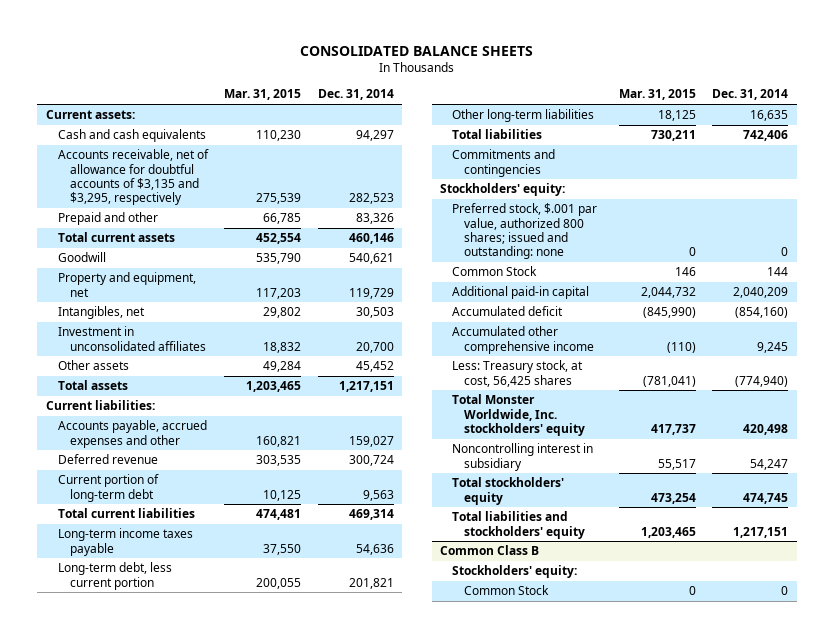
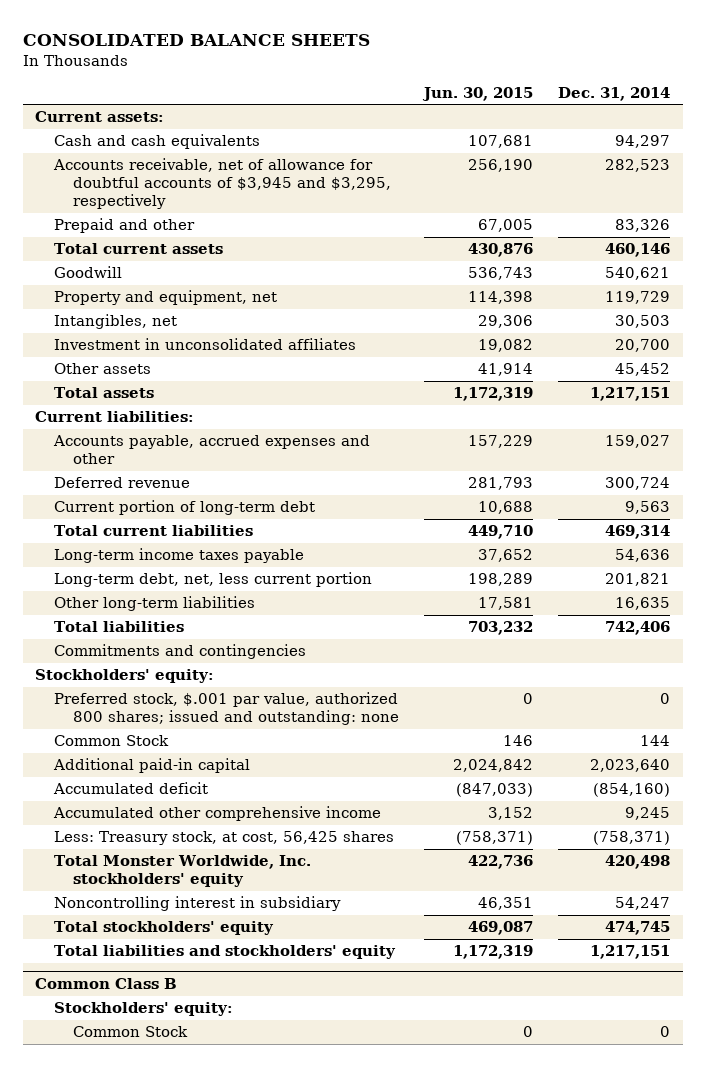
- | Mar. 31, 2015 | Dec. 31, 2014
+ | Jun. 30, 2015 | Dec. 31, 2014
- Accounts receivable, net of allowance for doubtful accounts of $3,135 and $3,295, respectively | 275,539 | 282,523
+ Accounts receivable, net of allowance for doubtful accounts of $3,945 and $3,295, respectively | 256,190 | 282,523
- Long-term debt, less current portion | 200,055 | 201,821
+ Long-term debt, net, less current portion | 198,289 | 201,821
- Additional paid-in capital | 2,044,732 | 2,040,209
+ Additional paid-in capital | 2,024,842 | 2,023,640
- Less: Treasury stock, at cost, 56,425 shares | (781,041) | (774,940)
+ Less: Treasury stock, at cost, 56,425 shares | (758,371) | (758,371)

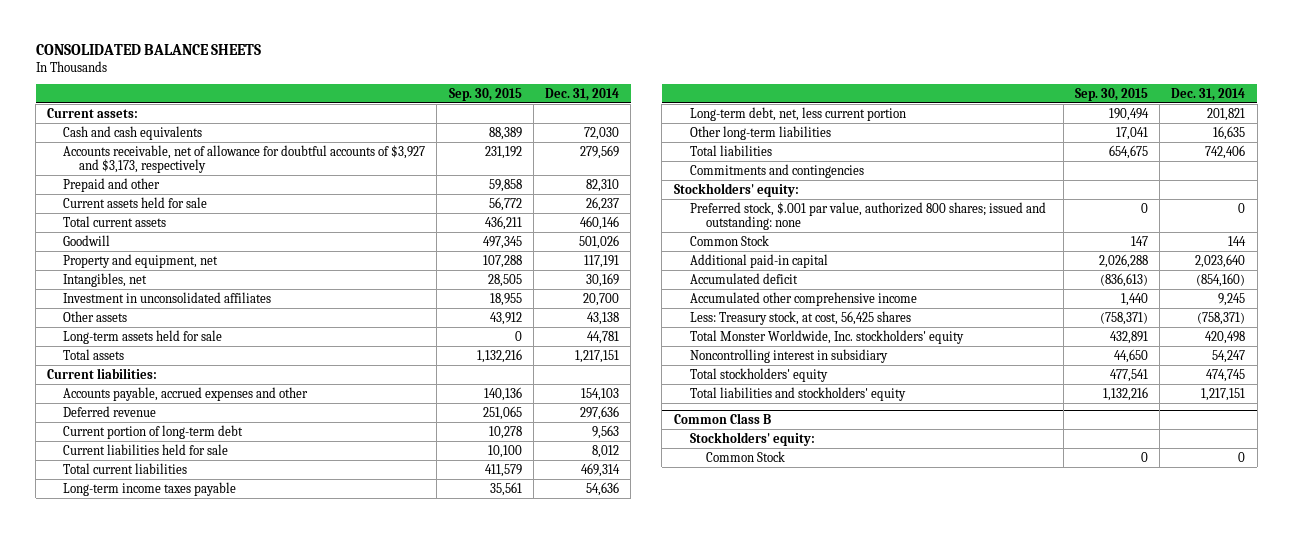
- | Jun. 30, 2015 | Dec. 31, 2014
+ | Sep. 30, 2015 | Dec. 31, 2014
- Cash and cash equivalents | 107,681 | 94,297
- Accounts receivable, net of allowance for doubtful accounts of $3,945 and $3,295, respectively | 256,190 | 282,523
- Prepaid and other | 67,005 | 83,326
+ Cash and cash equivalents | 88,389 | 72,030
+ Accounts receivable, net of allowance for doubtful accounts of $3,927 and $3,173, respectively | 231,192 | 279,569
+ Prepaid and other | 59,858 | 82,310
+ Current assets held for sale | 56,772 | 26,237
- Goodwill | 536,743 | 540,621
- Property and equipment, net | 114,398 | 119,729
- Intangibles, net | 29,306 | 30,503
+ Goodwill | 497,345 | 501,026
+ Property and equipment, net | 107,288 | 117,191
+ Intangibles, net | 28,505 | 30,169
- Other assets | 41,914 | 45,452
+ Other assets | 43,912 | 43,138
+ Long-term assets held for sale | 0 | 44,781
- Accounts payable, accrued expenses and other | 157,229 | 159,027
- Deferred revenue | 281,793 | 300,724
+ Accounts payable, accrued expenses and other | 140,136 | 154,103
+ Deferred revenue | 251,065 | 297,636
+ Current liabilities held for sale | 10,100 | 8,012

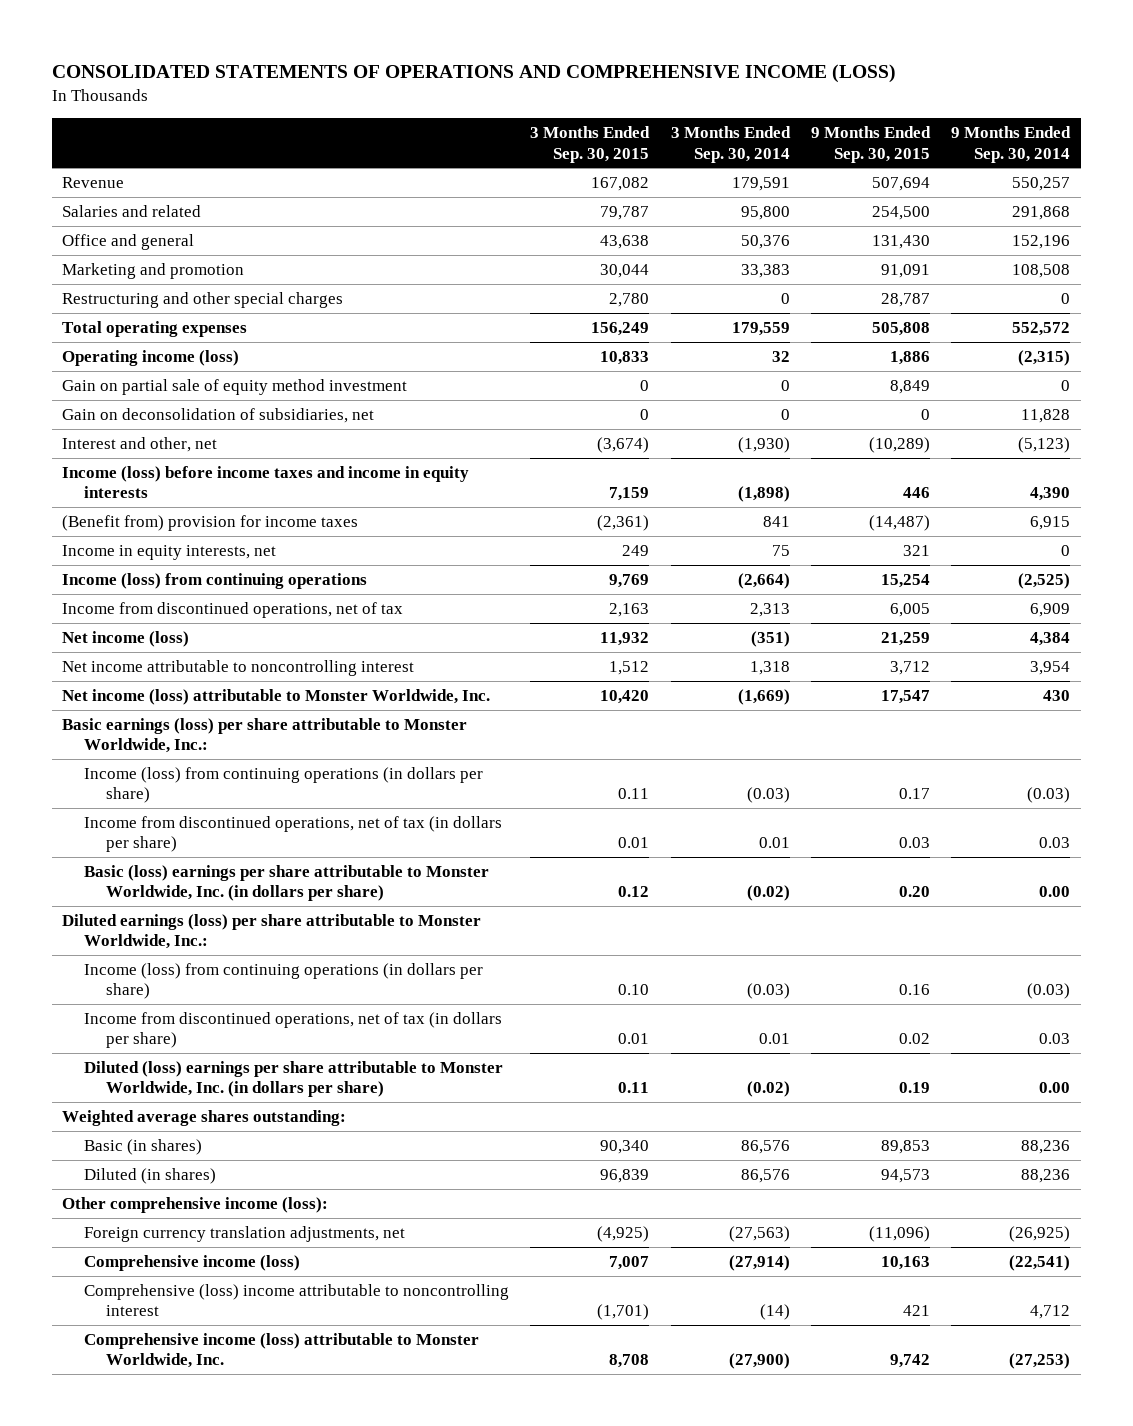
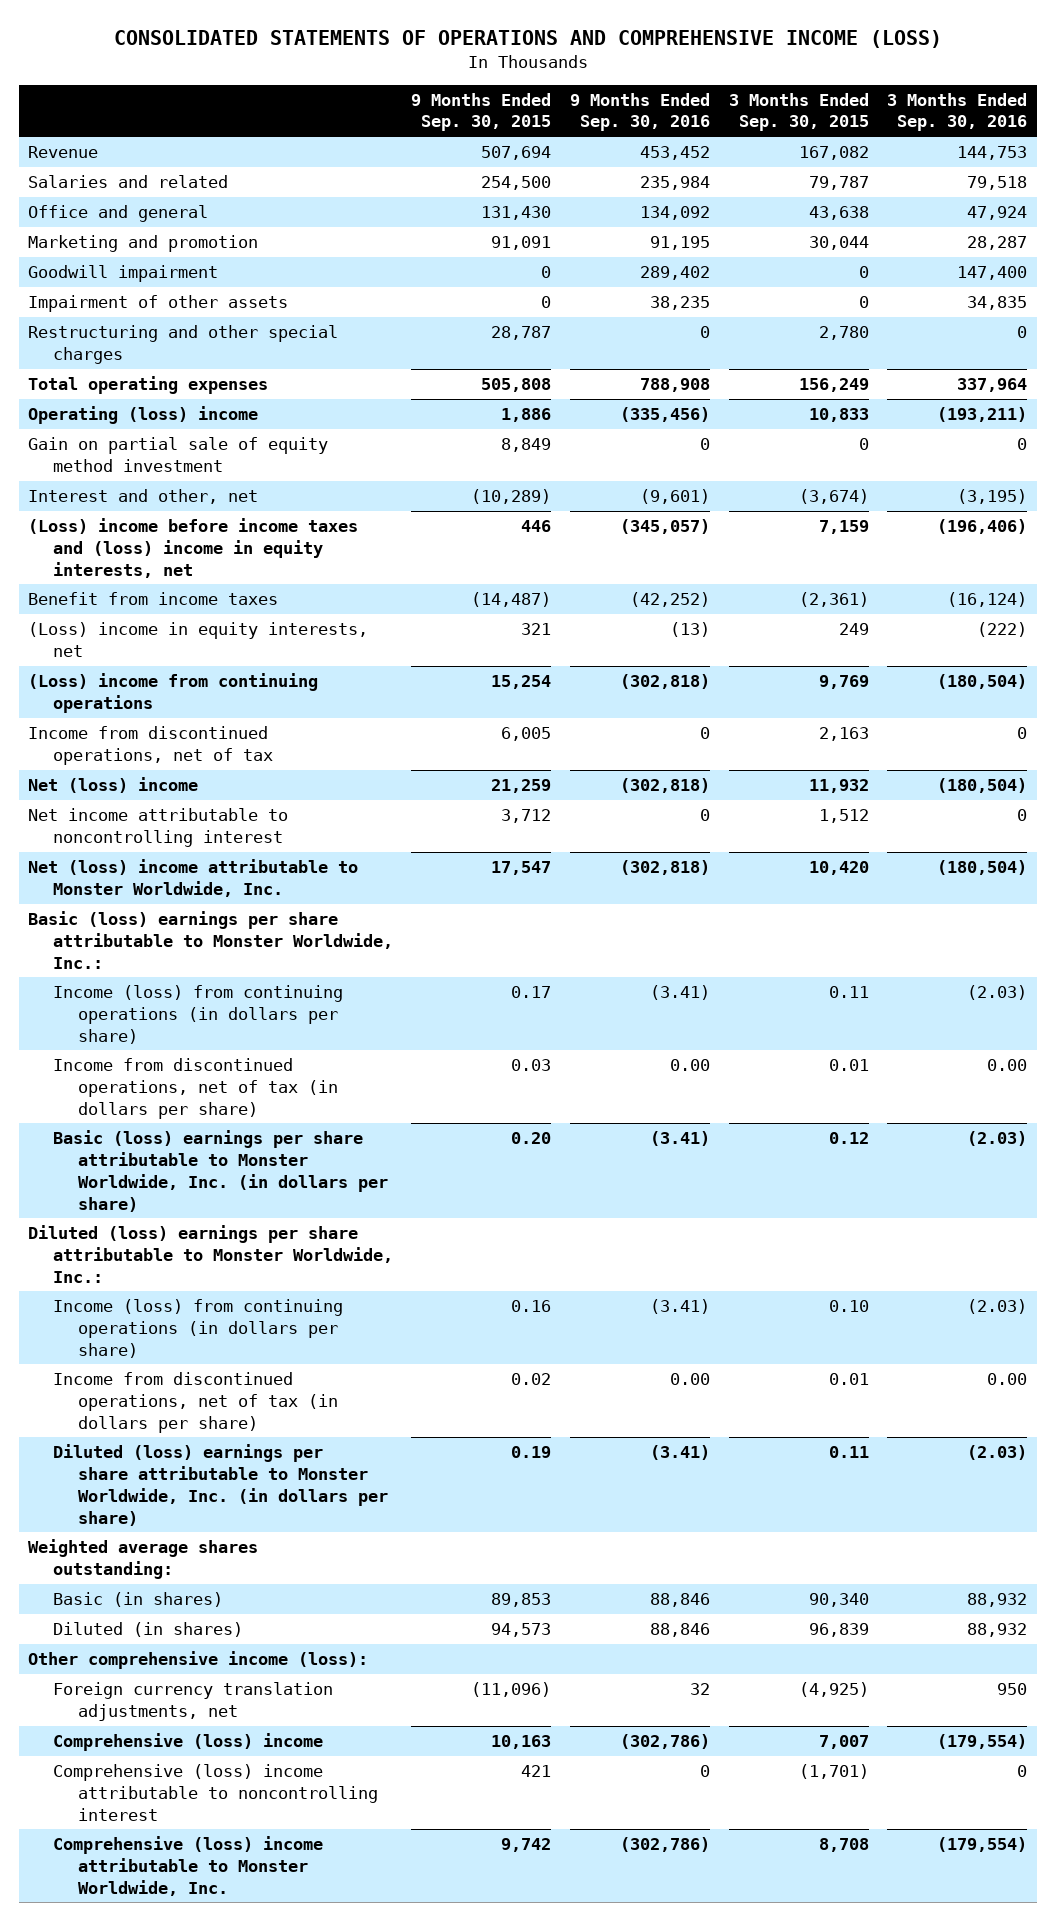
- | 3 Months Ended Sep. 30, 2015 | 3 Months Ended Sep. 30, 2014 | 9 Months Ended Sep. 30, 2015 | 9 Months Ended Sep. 30, 2014
+ | 9 Months Ended Sep. 30, 2015 | 9 Months Ended Sep. 30, 2016 | 3 Months Ended Sep. 30, 2015 | 3 Months Ended Sep. 30, 2016
+ Goodwill impairment | 0 | 289,402 | 0 | 147,400
+ Impairment of other assets | 0 | 38,235 | 0 | 34,835
- Operating income (loss) | 10,833 | 32 | 1,886 | (2,315)
+ Operating (loss) income | 1,886 | (335,456) | 10,833 | (193,211)
- Gain on deconsolidation of subsidiaries, net | 0 | 0 | 0 | 11,828
- Income (loss) before income taxes and income in equity interests | 7,159 | (1,898) | 446 | 4,390
- (Benefit from) provision for income taxes | (2,361) | 841 | (14,487) | 6,915
- Income in equity interests, net | 249 | 75 | 321 | 0
- Income (loss) from continuing operations | 9,769 | (2,664) | 15,254 | (2,525)
+ (Loss) income before income taxes and (loss) income in equity interests, net | 446 | (345,057) | 7,159 | (196,406)
+ Benefit from income taxes | (14,487) | (42,252) | (2,361) | (16,124)
+ (Loss) income in equity interests, net | 321 | (13) | 249 | (222)
+ (Loss) income from continuing operations | 15,254 | (302,818) | 9,769 | (180,504)
- Net income (loss) | 11,932 | (351) | 21,259 | 4,384
+ Net (loss) income | 21,259 | (302,818) | 11,932 | (180,504)
- Net income (loss) attributable to Monster Worldwide, Inc. | 10,420 | (1,669) | 17,547 | 430
- Basic earnings (loss) per share attributable to Monster Worldwide, Inc.:
+ Net (loss) income attributable to Monster Worldwide, Inc. | 17,547 | (302,818) | 10,420 | (180,504)
+ Basic (loss) earnings per share attributable to Monster Worldwide, Inc.:
- Diluted earnings (loss) per share attributable to Monster Worldwide, Inc.:
+ Diluted (loss) earnings per share attributable to Monster Worldwide, Inc.:
- Comprehensive income (loss) | 7,007 | (27,914) | 10,163 | (22,541)
+ Comprehensive (loss) income | 10,163 | (302,786) | 7,007 | (179,554)
- Comprehensive income (loss) attributable to Monster Worldwide, Inc. | 8,708 | (27,900) | 9,742 | (27,253)
+ Comprehensive (loss) income attributable to Monster Worldwide, Inc. | 9,742 | (302,786) | 8,708 | (179,554)

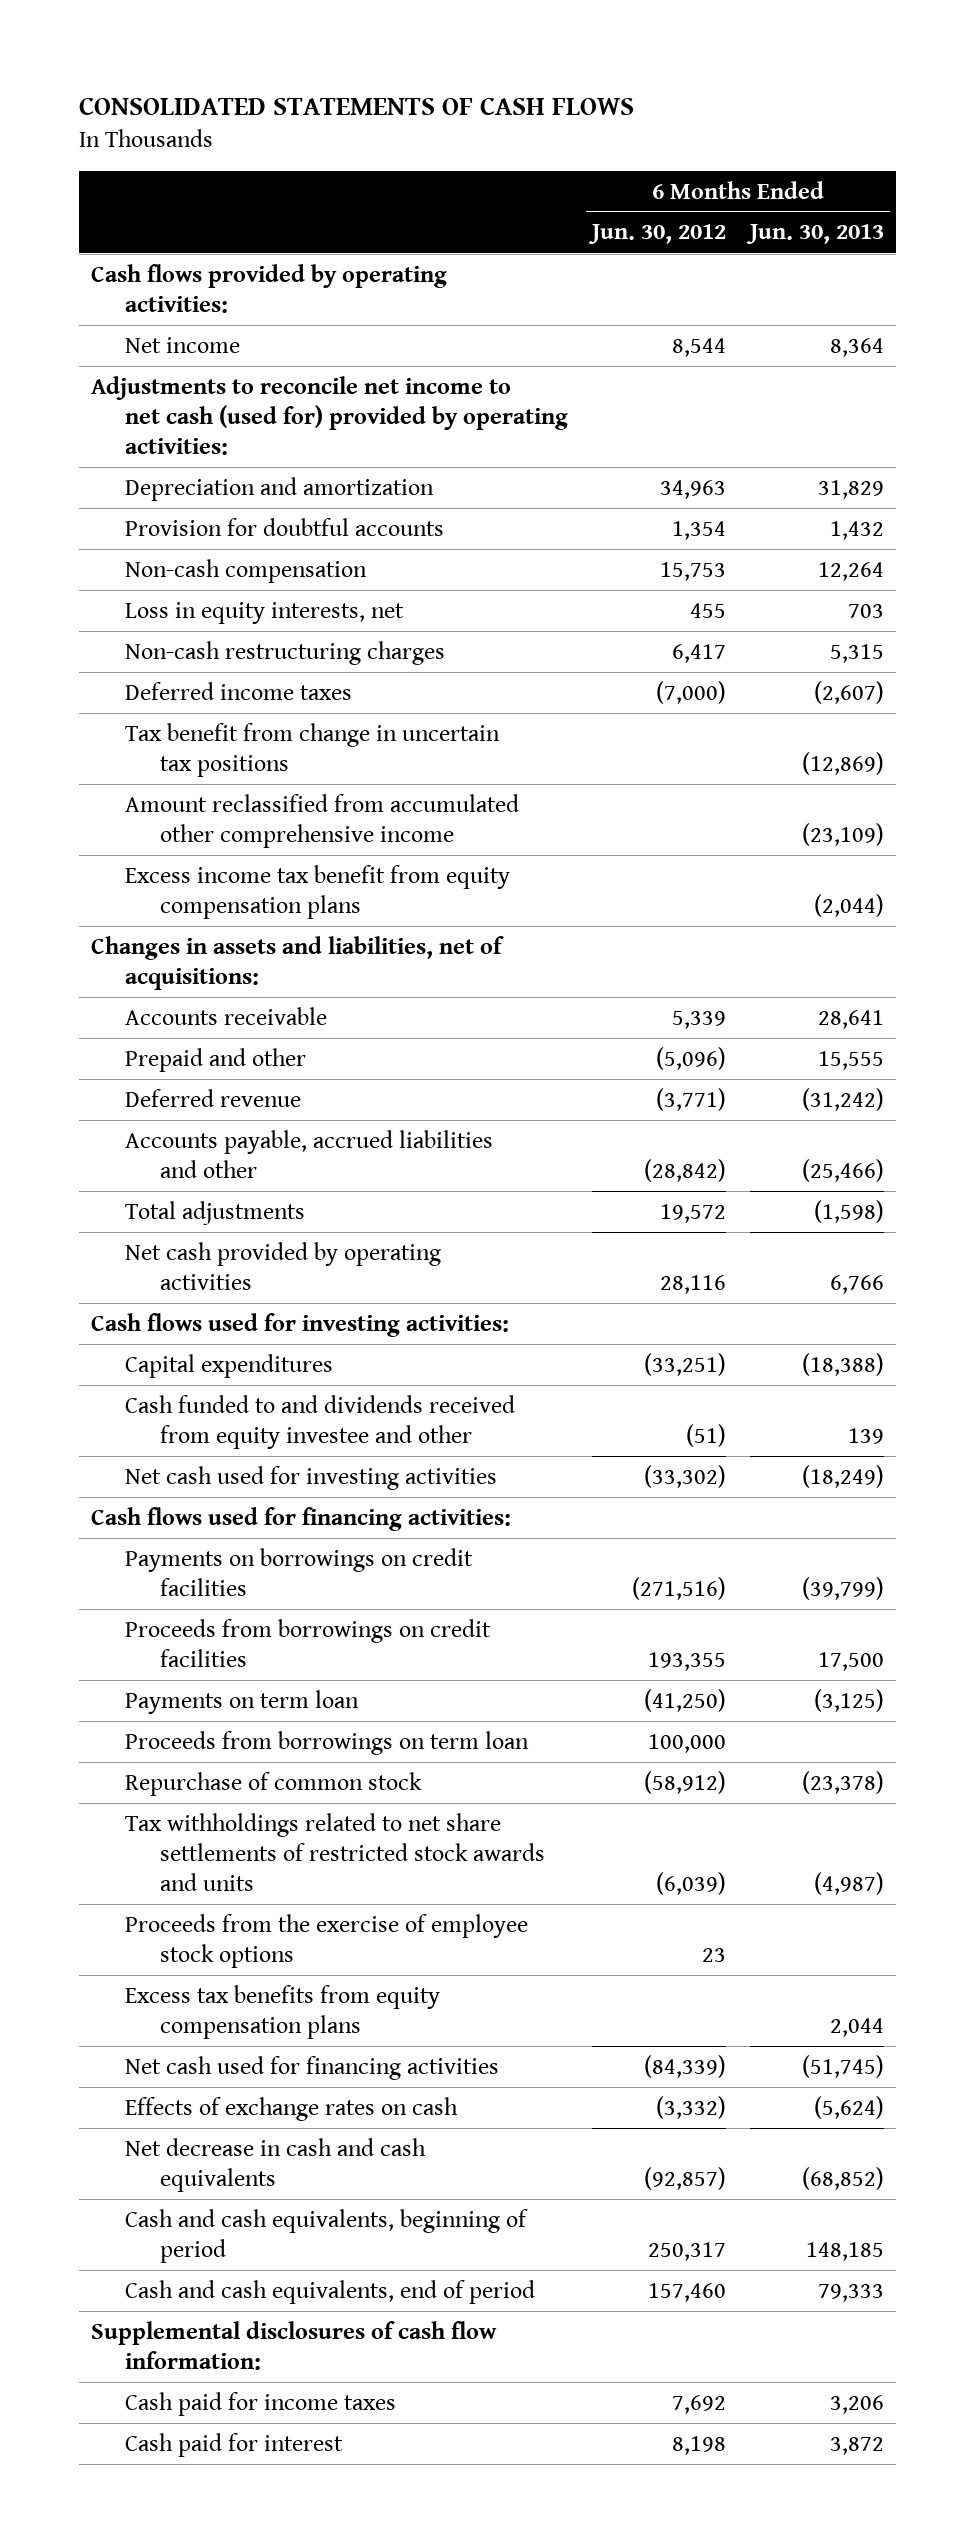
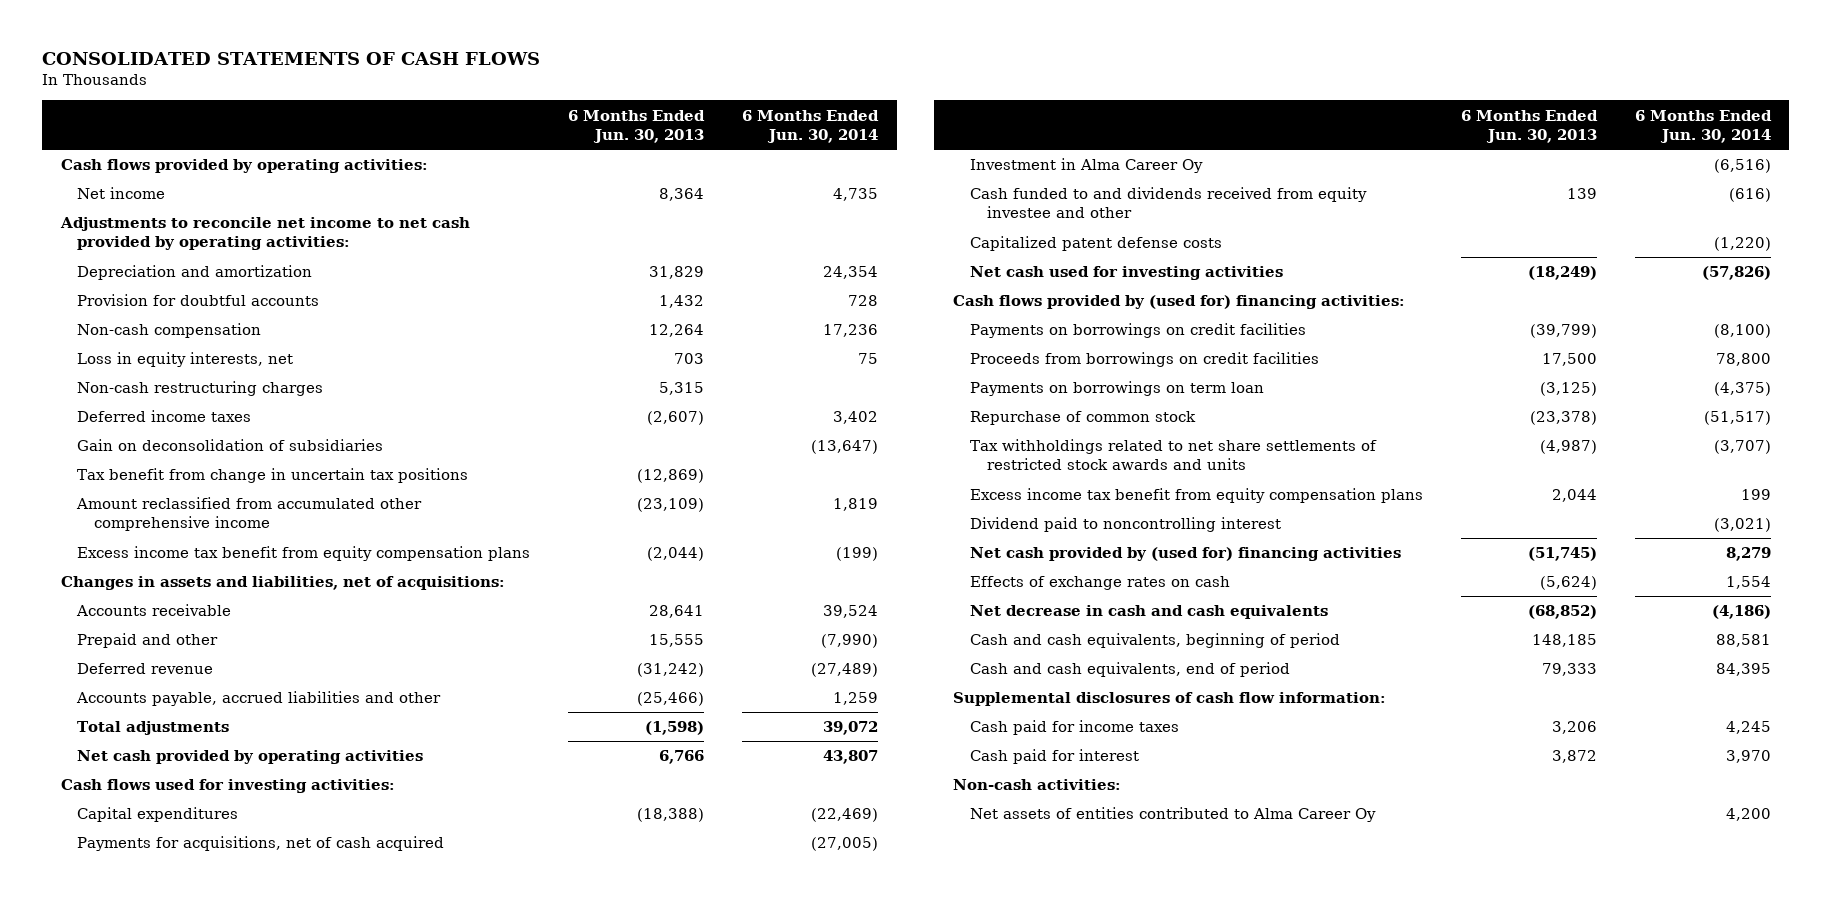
- | 6 Months Ended Jun. 30, 2012 | 6 Months Ended Jun. 30, 2013
+ | 6 Months Ended Jun. 30, 2013 | 6 Months Ended Jun. 30, 2014
- Adjustments to reconcile net income to net cash (used for) provided by operating activities:
+ Adjustments to reconcile net income to net cash provided by operating activities:
+ Gain on deconsolidation of subsidiaries | | (13,647)
+ Payments for acquisitions, net of cash acquired | | (27,005)
+ Investment in Alma Career Oy | | (6,516)
+ Capitalized patent defense costs | | (1,220)
- Cash flows used for financing activities:
+ Cash flows provided by (used for) financing activities:
- Payments on term loan | (41,250) | (3,125)
- Proceeds from borrowings on term loan | 100,000 |
+ Payments on borrowings on term loan | (3,125) | (4,375)
- Proceeds from the exercise of employee stock options | 23 |
- Excess tax benefits from equity compensation plans | | 2,044
- Net cash used for financing activities | (84,339) | (51,745)
+ Excess income tax benefit from equity compensation plans | 2,044 | 199
+ Dividend paid to noncontrolling interest | | (3,021)
+ Net cash provided by (used for) financing activities | (51,745) | 8,279
+ Non-cash activities:
+ Net assets of entities contributed to Alma Career Oy | | 4,200

